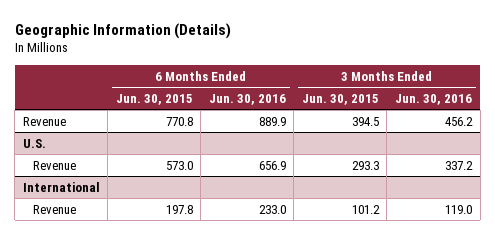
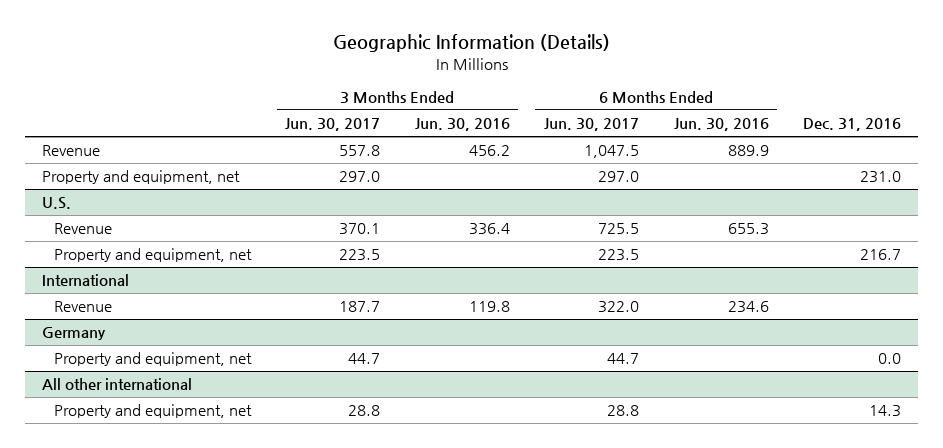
- | 6 Months Ended Jun. 30, 2015 | 6 Months Ended Jun. 30, 2016 | 3 Months Ended Jun. 30, 2015 | 3 Months Ended Jun. 30, 2016
+ | 3 Months Ended Jun. 30, 2017 | 3 Months Ended Jun. 30, 2016 | 6 Months Ended Jun. 30, 2017 | 6 Months Ended Jun. 30, 2016 | Dec. 31, 2016
+ Property and equipment, net | 297.0 | | 297.0 | | 231.0
@ U.S.
- Revenue | 573.0 | 656.9 | 293.3 | 337.2
+ Revenue | 370.1 | 336.4 | 725.5 | 655.3 |
+ Property and equipment, net | 223.5 | | 223.5 | | 216.7
@ International
- Revenue | 197.8 | 233.0 | 101.2 | 119.0
+ Revenue | 187.7 | 119.8 | 322.0 | 234.6 |
+ Germany
+ Property and equipment, net | 44.7 | | 44.7 | | 0.0
+ All other international
+ Property and equipment, net | 28.8 | | 28.8 | | 14.3

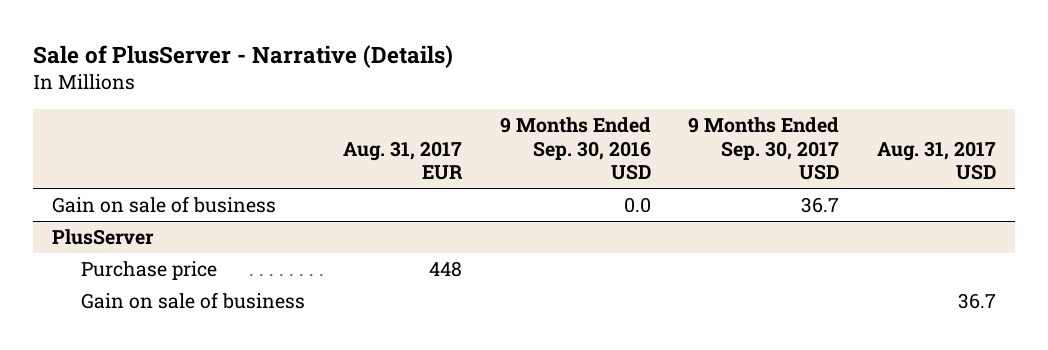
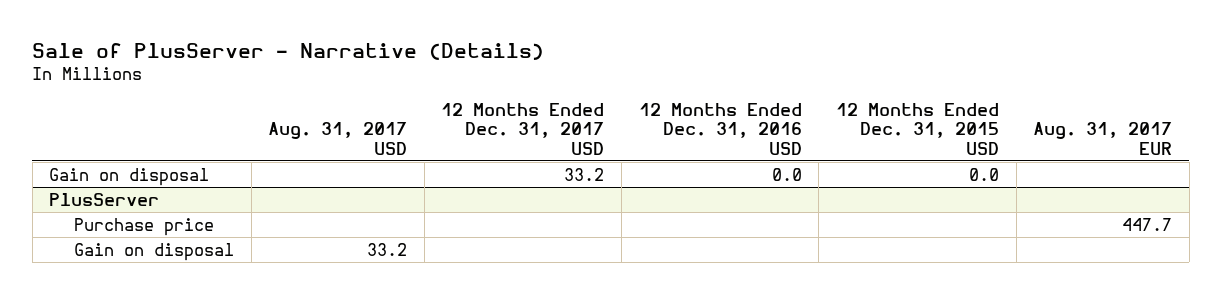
- | Aug. 31, 2017 EUR | 9 Months Ended Sep. 30, 2016 USD | 9 Months Ended Sep. 30, 2017 USD | Aug. 31, 2017 USD
+ | Aug. 31, 2017 USD | 12 Months Ended Dec. 31, 2017 USD | 12 Months Ended Dec. 31, 2016 USD | 12 Months Ended Dec. 31, 2015 USD | Aug. 31, 2017 EUR
- Gain on sale of business | | 0.0 | 36.7 |
+ Gain on disposal | | 33.2 | 0.0 | 0.0 |
@ PlusServer
- Purchase price | 448 | | |
- Gain on sale of business | | | | 36.7
+ Purchase price | | | | | 447.7
+ Gain on disposal | 33.2 | | | |

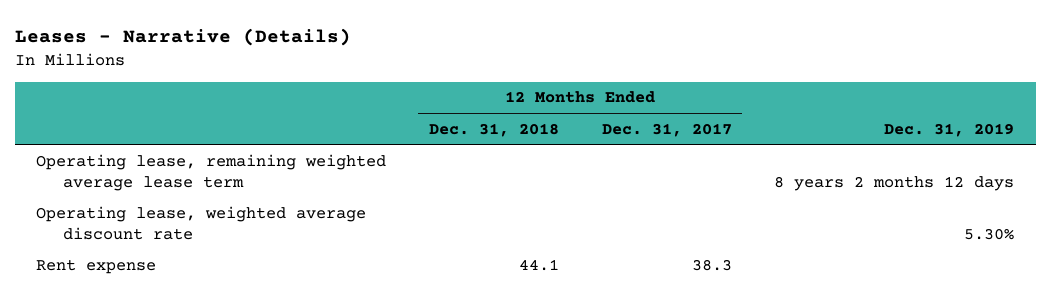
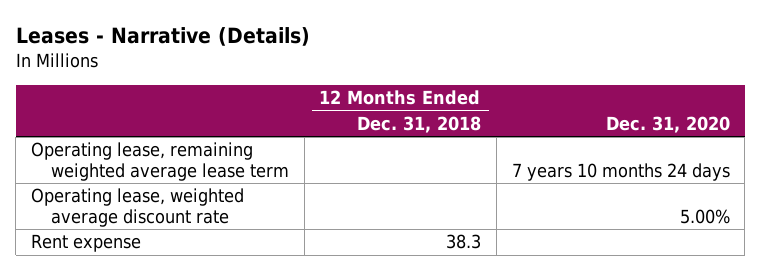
- | 12 Months Ended Dec. 31, 2018 | 12 Months Ended Dec. 31, 2017 | Dec. 31, 2019
+ | 12 Months Ended Dec. 31, 2018 | Dec. 31, 2020
- Rent expense | 44.1 | 38.3 |
+ Rent expense | 38.3 |

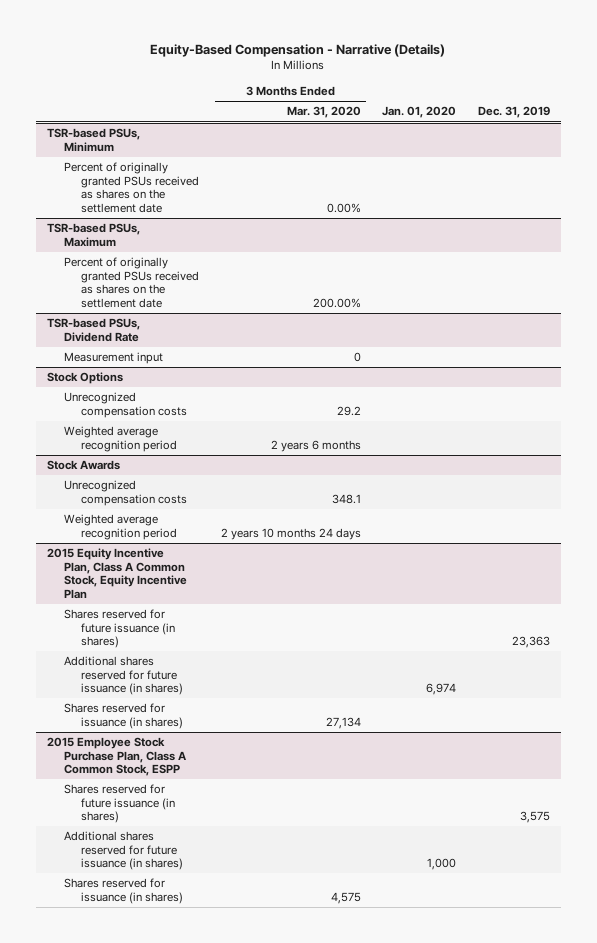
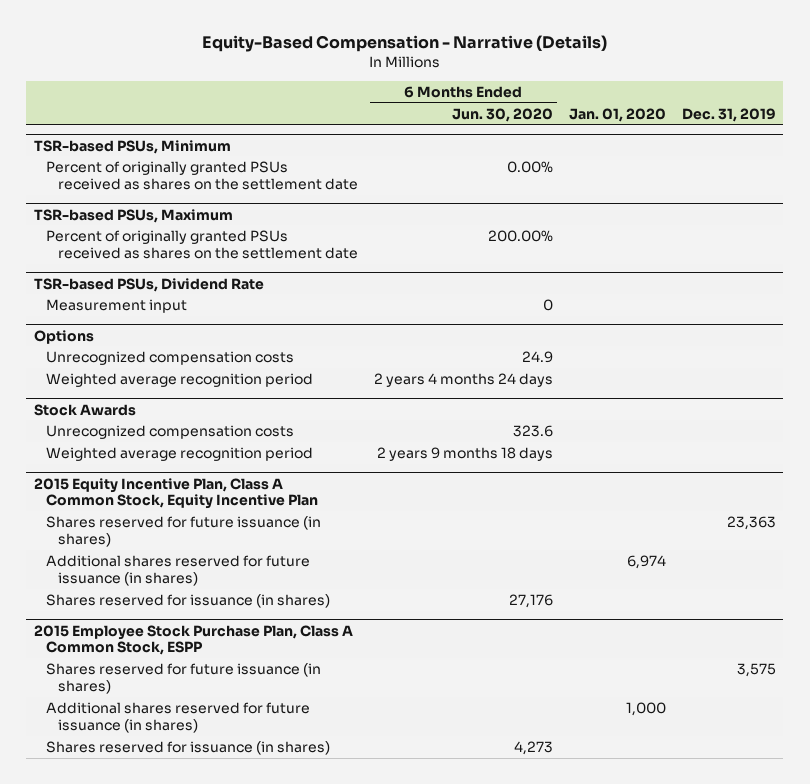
- | 3 Months Ended Mar. 31, 2020 | Jan. 01, 2020 | Dec. 31, 2019
+ | 6 Months Ended Jun. 30, 2020 | Jan. 01, 2020 | Dec. 31, 2019
- Stock Options
+ Options

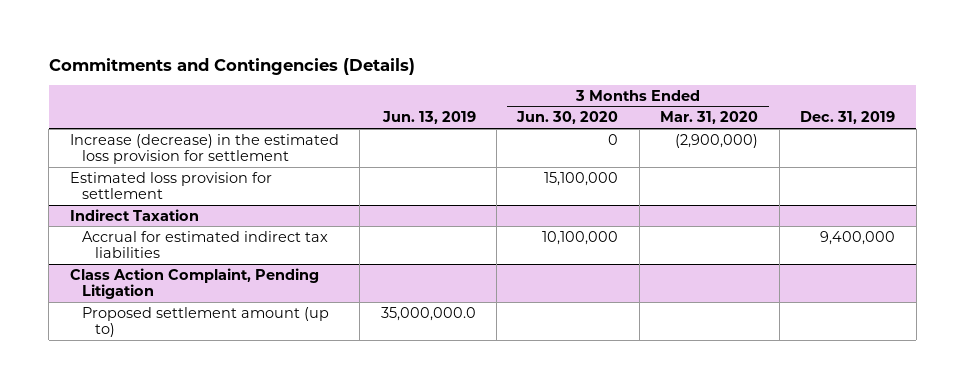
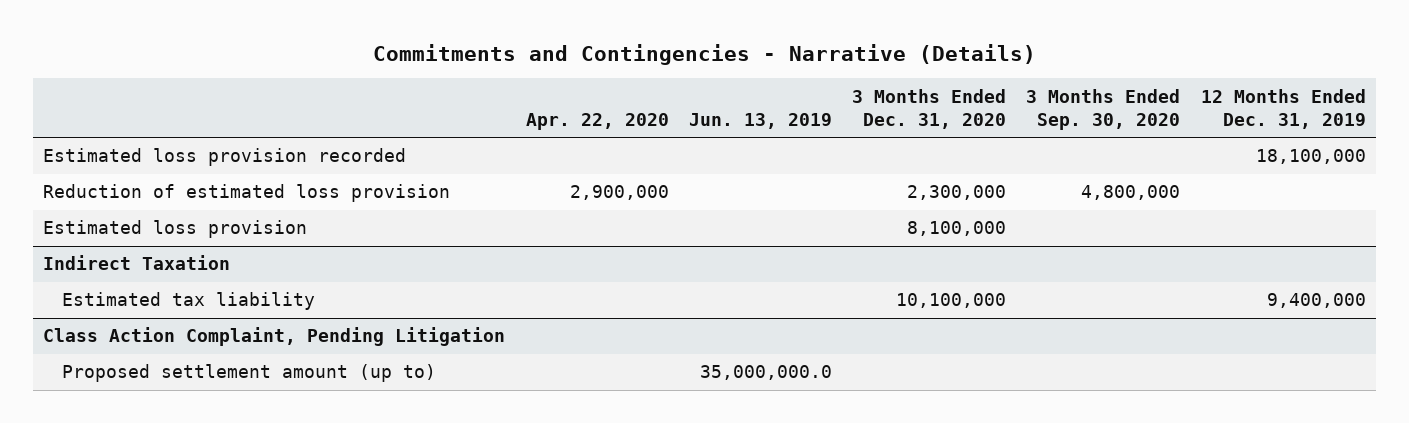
- Commitments and Contingencies (Details)
+ Commitments and Contingencies - Narrative (Details)
- | Jun. 13, 2019 | 3 Months Ended Jun. 30, 2020 | 3 Months Ended Mar. 31, 2020 | Dec. 31, 2019
+ | Apr. 22, 2020 | Jun. 13, 2019 | 3 Months Ended Dec. 31, 2020 | 3 Months Ended Sep. 30, 2020 | 12 Months Ended Dec. 31, 2019
- Increase (decrease) in the estimated loss provision for settlement | | 0 | (2,900,000) |
- Estimated loss provision for settlement | | 15,100,000 | |
+ Estimated loss provision recorded | | | | | 18,100,000
+ Reduction of estimated loss provision | 2,900,000 | | 2,300,000 | 4,800,000 |
+ Estimated loss provision | | | 8,100,000 | |
@ Indirect Taxation
- Accrual for estimated indirect tax liabilities | | 10,100,000 | | 9,400,000
+ Estimated tax liability | | | 10,100,000 | | 9,400,000

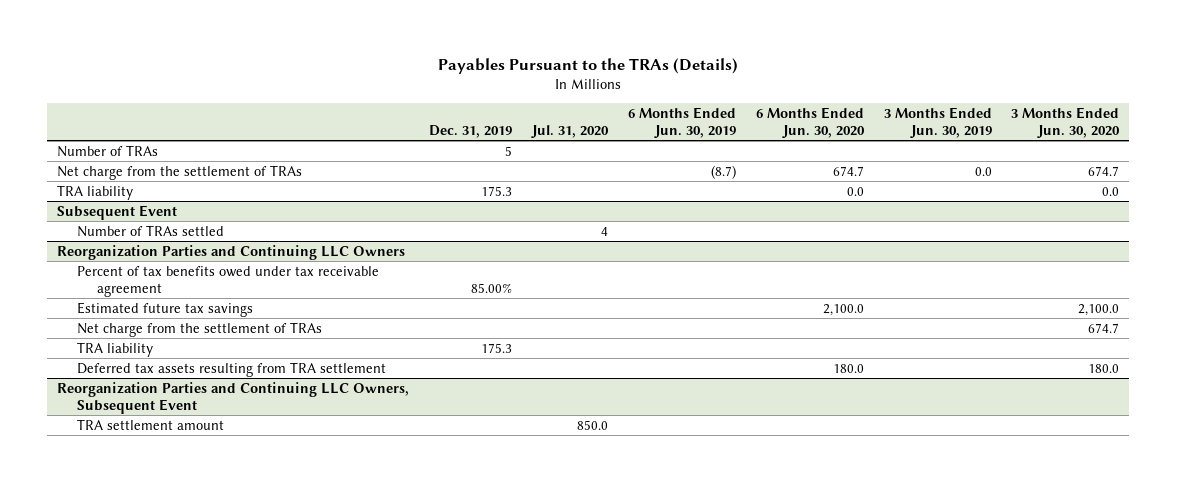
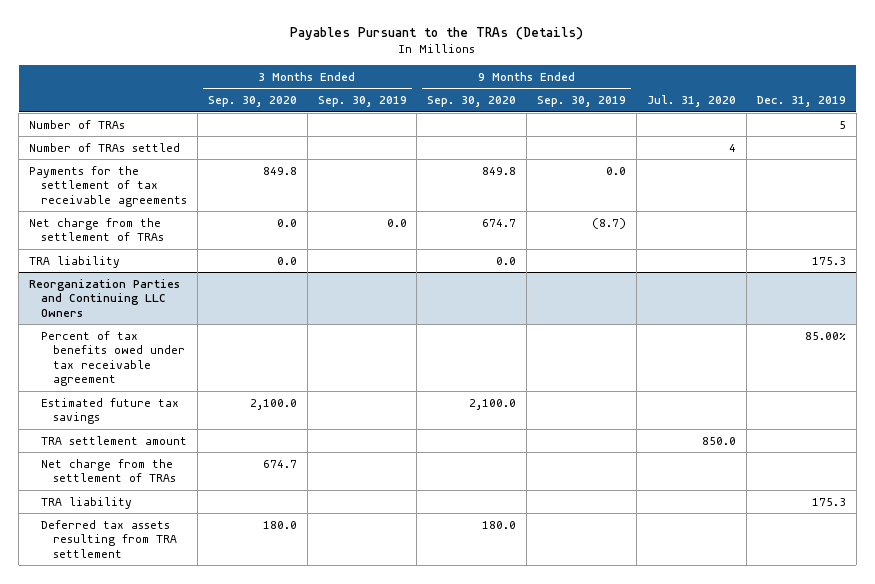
- | Dec. 31, 2019 | Jul. 31, 2020 | 6 Months Ended Jun. 30, 2019 | 6 Months Ended Jun. 30, 2020 | 3 Months Ended Jun. 30, 2019 | 3 Months Ended Jun. 30, 2020
+ | 3 Months Ended Sep. 30, 2020 | 3 Months Ended Sep. 30, 2019 | 9 Months Ended Sep. 30, 2020 | 9 Months Ended Sep. 30, 2019 | Jul. 31, 2020 | Dec. 31, 2019
+ Number of TRAs settled | | | | | 4 |
+ Payments for the settlement of tax receivable agreements | 849.8 | | 849.8 | 0.0 | |
- Subsequent Event
- Number of TRAs settled | | 4 | | | |
@ Reorganization Parties and Continuing LLC Owners
+ TRA settlement amount | | | | | 850.0 |
- Reorganization Parties and Continuing LLC Owners, Subsequent Event
- TRA settlement amount | | 850.0 | | | |

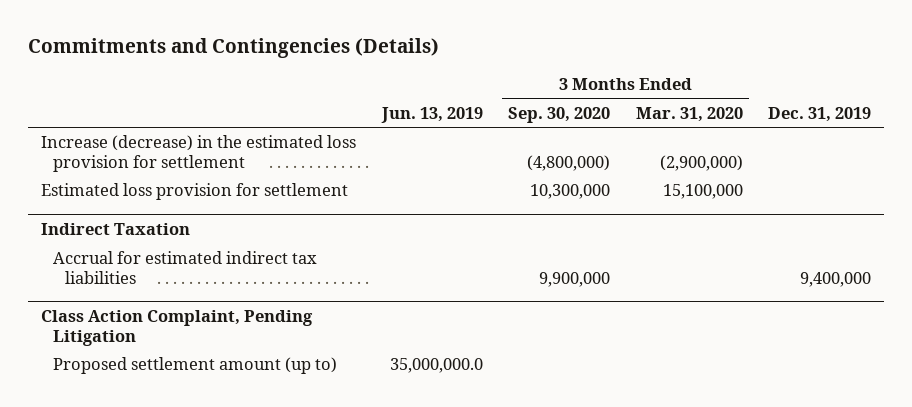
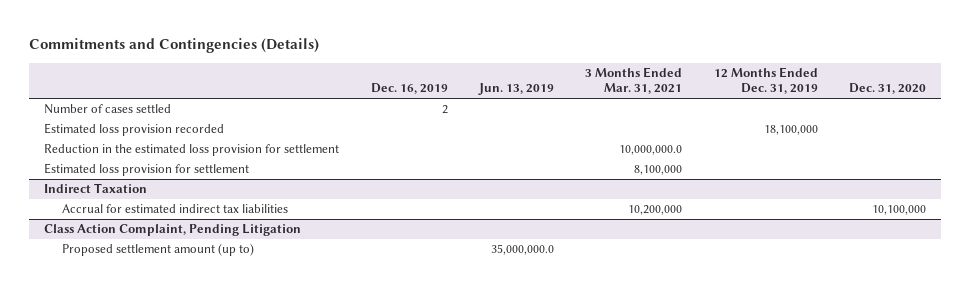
- | Jun. 13, 2019 | 3 Months Ended Sep. 30, 2020 | 3 Months Ended Mar. 31, 2020 | Dec. 31, 2019
+ | Dec. 16, 2019 | Jun. 13, 2019 | 3 Months Ended Mar. 31, 2021 | 12 Months Ended Dec. 31, 2019 | Dec. 31, 2020
- Increase (decrease) in the estimated loss provision for settlement | | (4,800,000) | (2,900,000) |
+ Number of cases settled | 2 | | | |
+ Estimated loss provision recorded | | | | 18,100,000 |
+ Reduction in the estimated loss provision for settlement | | | 10,000,000.0 | |

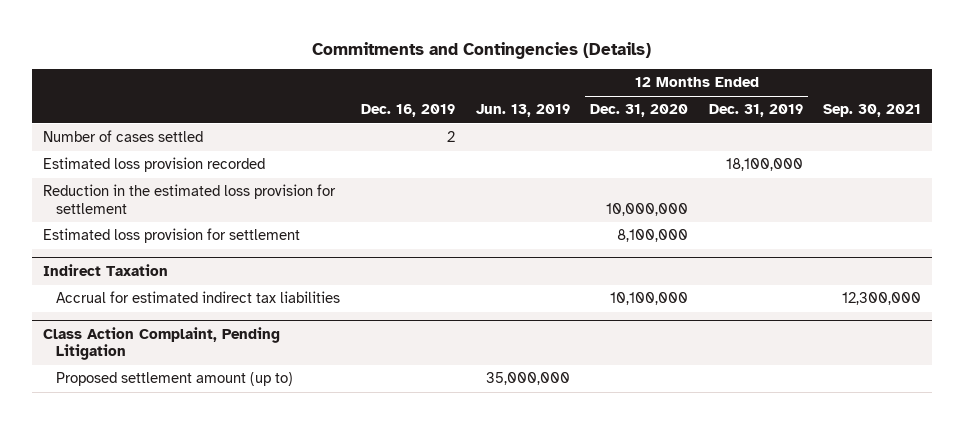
- | Dec. 16, 2019 | Jun. 13, 2019 | 3 Months Ended Mar. 31, 2021 | 12 Months Ended Dec. 31, 2019 | Dec. 31, 2020
+ | Dec. 16, 2019 | Jun. 13, 2019 | 12 Months Ended Dec. 31, 2020 | 12 Months Ended Dec. 31, 2019 | Sep. 30, 2021
@ Class Action Complaint, Pending Litigation
- Proposed settlement amount (up to) | | 35,000,000.0 | | |
+ Proposed settlement amount (up to) | | 35,000,000 | | |

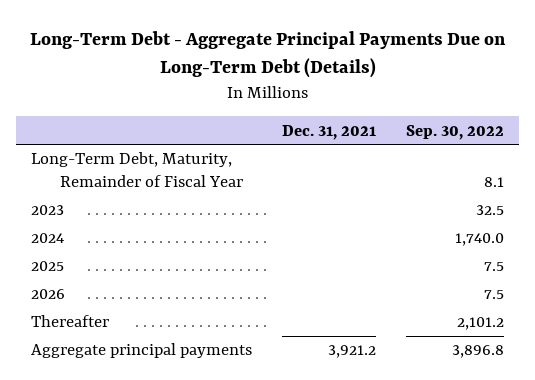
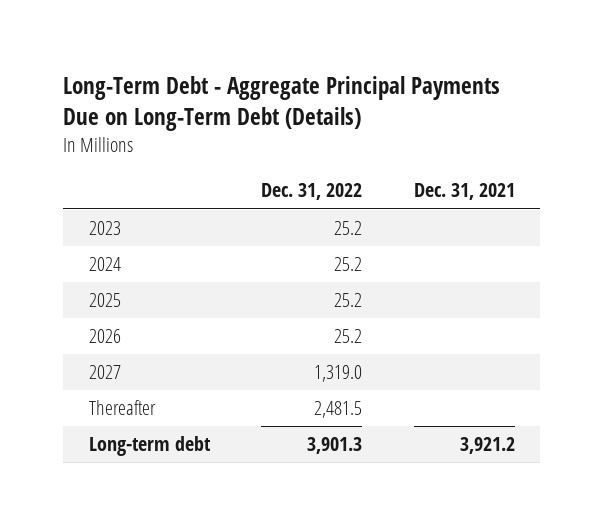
- | Dec. 31, 2021 | Sep. 30, 2022
+ | Dec. 31, 2022 | Dec. 31, 2021
- Long-Term Debt, Maturity, Remainder of Fiscal Year | | 8.1
+ 2027 | 1,319.0 |
- Aggregate principal payments | 3,921.2 | 3,896.8
+ Long-term debt | 3,901.3 | 3,921.2

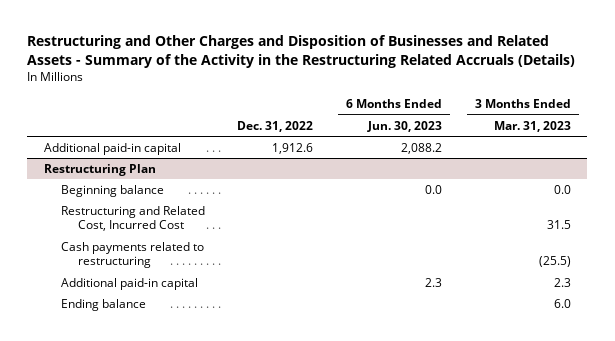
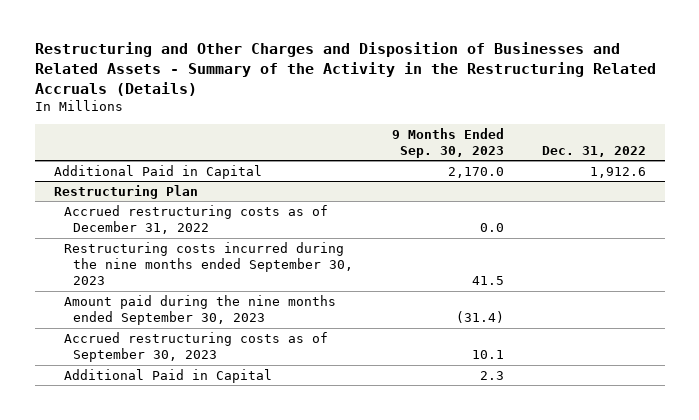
- | Dec. 31, 2022 | 6 Months Ended Jun. 30, 2023 | 3 Months Ended Mar. 31, 2023
+ | 9 Months Ended Sep. 30, 2023 | Dec. 31, 2022
- Additional paid-in capital | 1,912.6 | 2,088.2 |
+ Additional Paid in Capital | 2,170.0 | 1,912.6
@ Restructuring Plan
- Beginning balance | | 0.0 | 0.0
- Restructuring and Related Cost, Incurred Cost | | | 31.5
- Cash payments related to restructuring | | | (25.5)
- Additional paid-in capital | | 2.3 | 2.3
- Ending balance | | | 6.0
+ Accrued restructuring costs as of December 31, 2022 | 0.0 |
+ Restructuring costs incurred during the nine months ended September 30, 2023 | 41.5 |
+ Amount paid during the nine months ended September 30, 2023 | (31.4) |
+ Accrued restructuring costs as of September 30, 2023 | 10.1 |
+ Additional Paid in Capital | 2.3 |

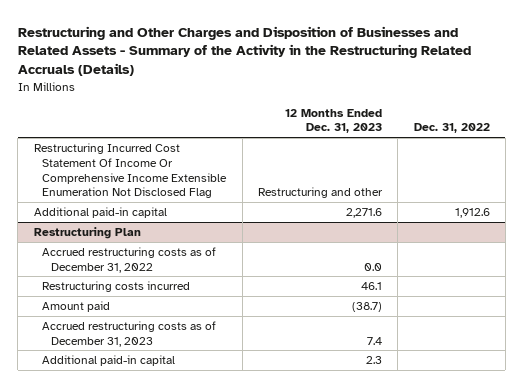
- | 9 Months Ended Sep. 30, 2023 | Dec. 31, 2022
+ | 12 Months Ended Dec. 31, 2023 | Dec. 31, 2022
- Additional Paid in Capital | 2,170.0 | 1,912.6
+ Restructuring Incurred Cost Statement Of Income Or Comprehensive Income Extensible Enumeration Not Disclosed Flag | Restructuring and other |
+ Additional paid-in capital | 2,271.6 | 1,912.6
@ Restructuring Plan
- Restructuring costs incurred during the nine months ended September 30, 2023 | 41.5 |
- Amount paid during the nine months ended September 30, 2023 | (31.4) |
- Accrued restructuring costs as of September 30, 2023 | 10.1 |
- Additional Paid in Capital | 2.3 |
+ Restructuring costs incurred | 46.1 |
+ Amount paid | (38.7) |
+ Accrued restructuring costs as of December 31, 2023 | 7.4 |
+ Additional paid-in capital | 2.3 |

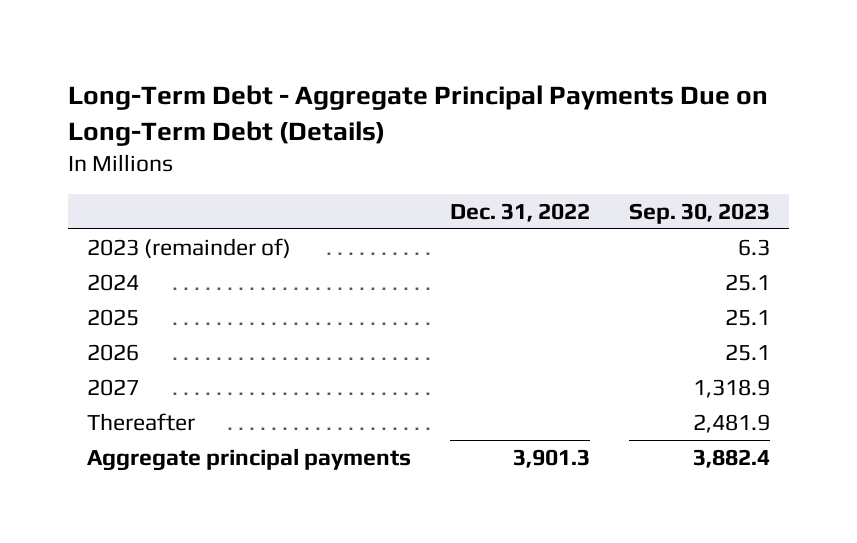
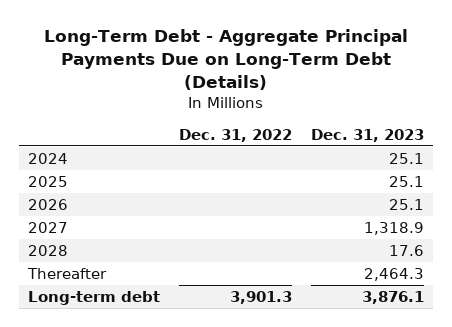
- | Dec. 31, 2022 | Sep. 30, 2023
+ | Dec. 31, 2022 | Dec. 31, 2023
- 2023 (remainder of) | | 6.3
+ 2028 | | 17.6
- Aggregate principal payments | 3,901.3 | 3,882.4
+ Long-term debt | 3,901.3 | 3,876.1

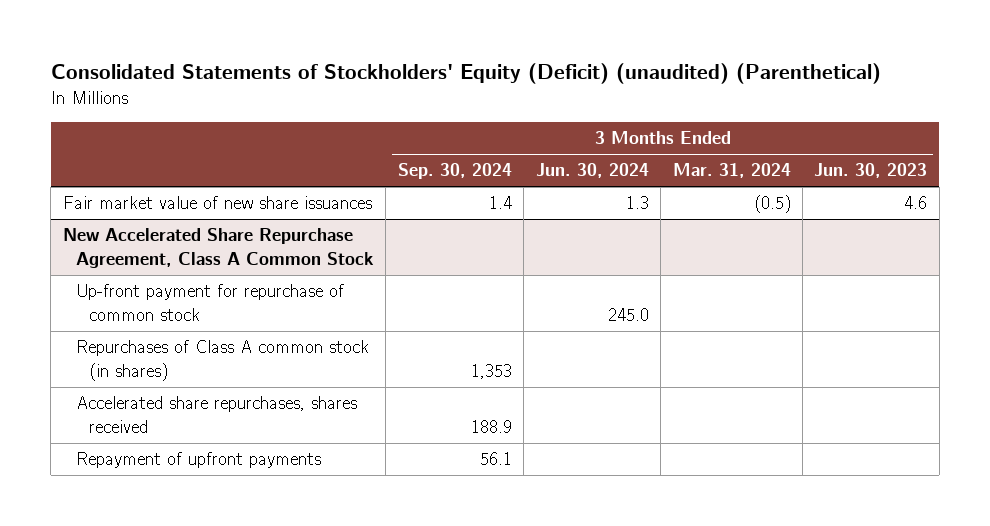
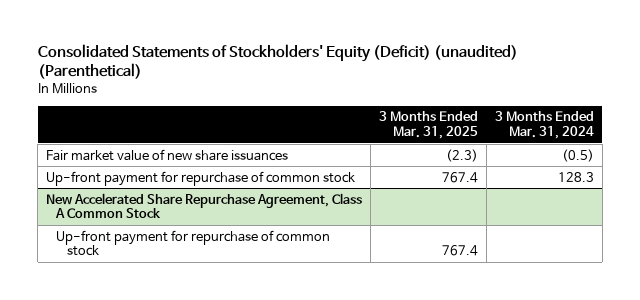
- | 3 Months Ended Sep. 30, 2024 | 3 Months Ended Jun. 30, 2024 | 3 Months Ended Mar. 31, 2024 | 3 Months Ended Jun. 30, 2023
+ | 3 Months Ended Mar. 31, 2025 | 3 Months Ended Mar. 31, 2024
+ Up-front payment for repurchase of common stock | 767.4 | 128.3
@ New Accelerated Share Repurchase Agreement, Class A Common Stock
- Repurchases of Class A common stock (in shares) | 1,353 | | |
- Accelerated share repurchases, shares received | 188.9 | | |
- Repayment of upfront payments | 56.1 | | |

